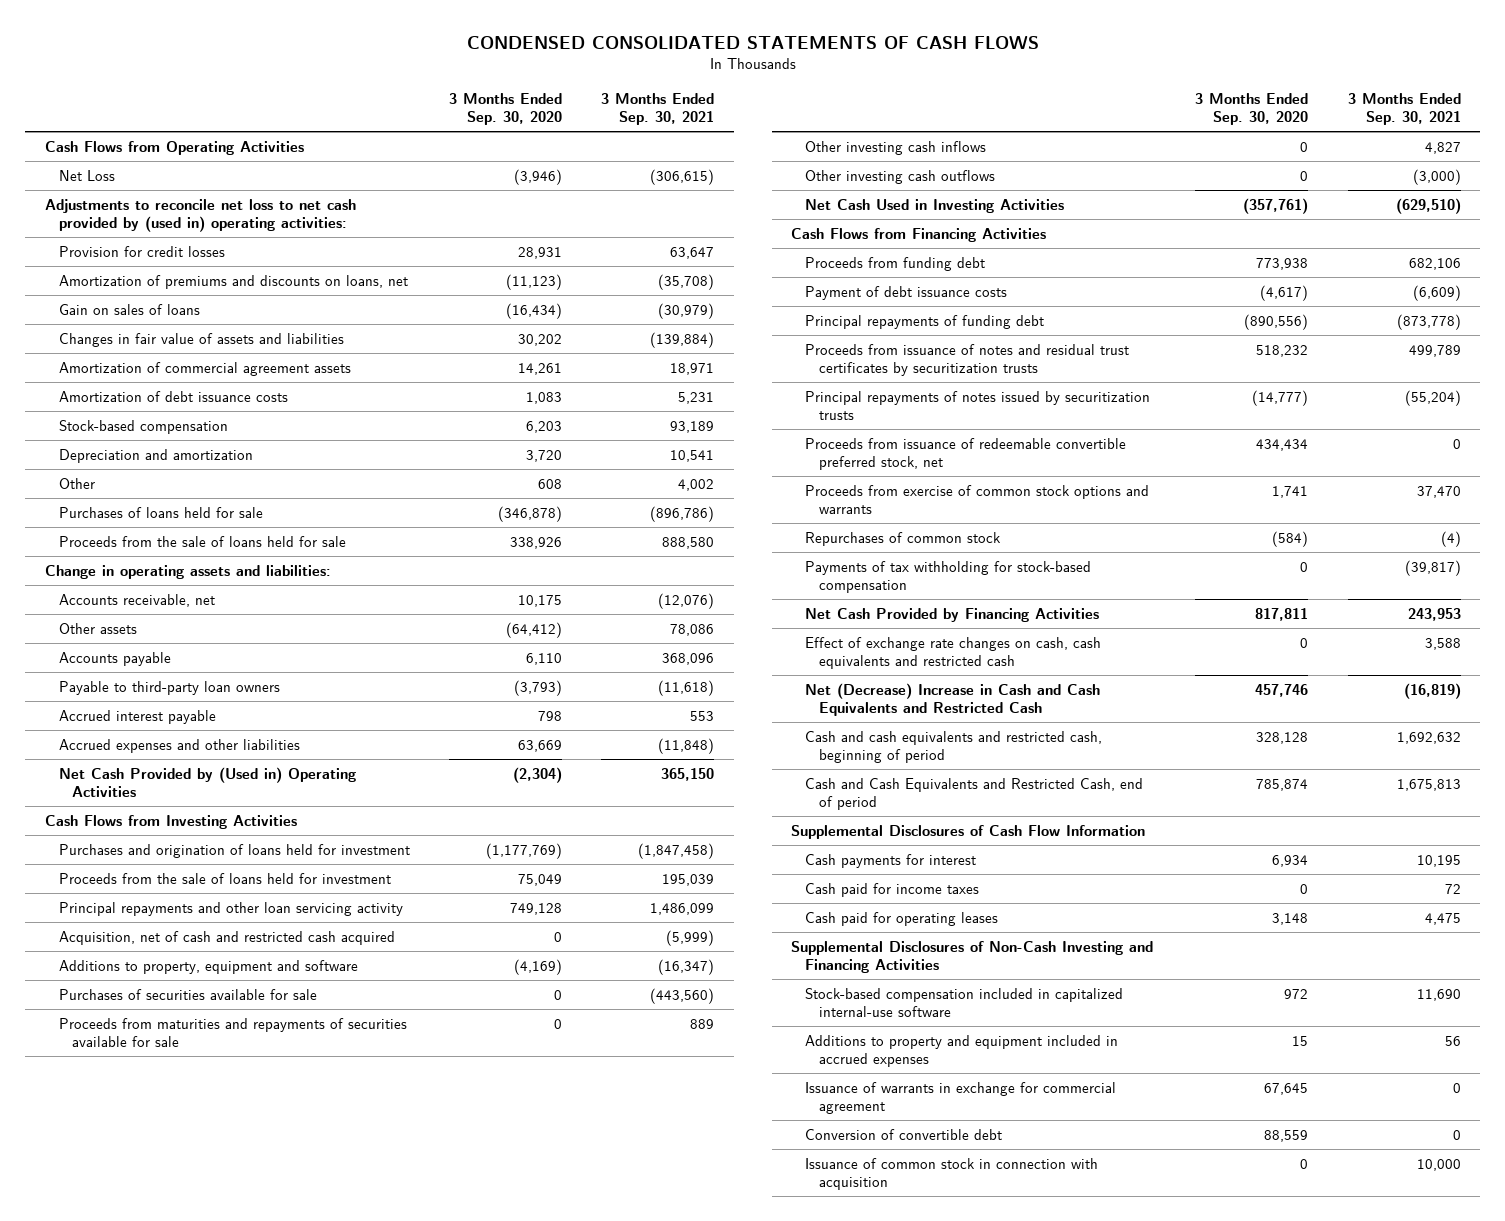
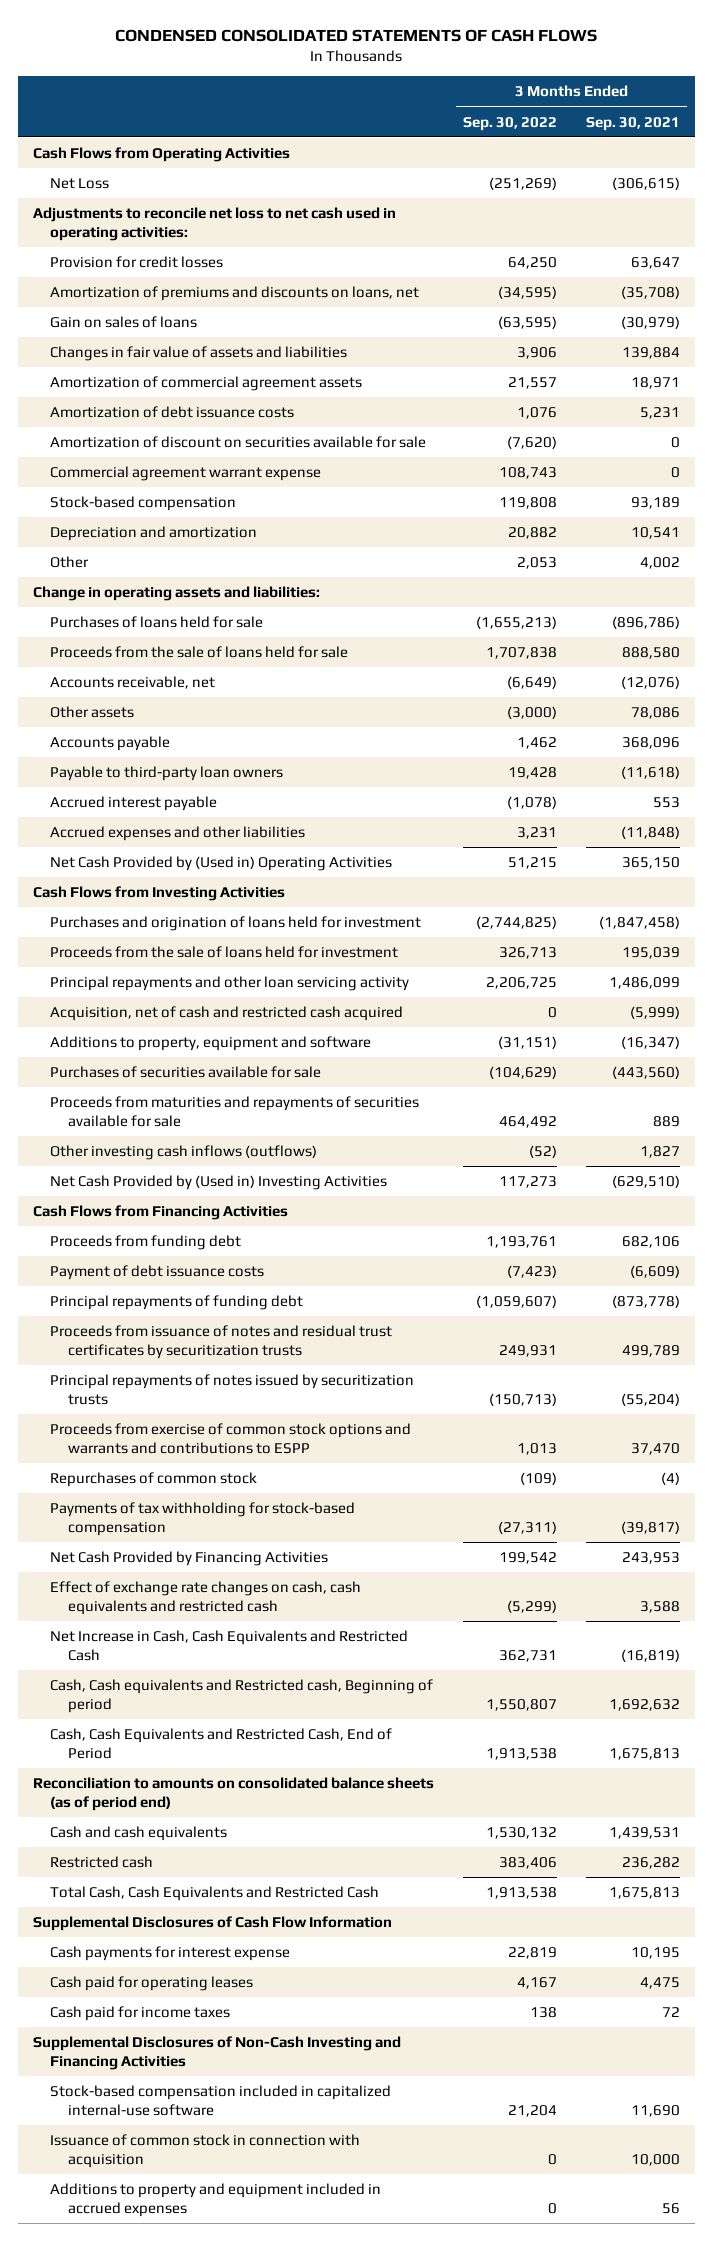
- | 3 Months Ended Sep. 30, 2020 | 3 Months Ended Sep. 30, 2021
+ | 3 Months Ended Sep. 30, 2022 | 3 Months Ended Sep. 30, 2021
- Adjustments to reconcile net loss to net cash provided by (used in) operating activities:
+ Adjustments to reconcile net loss to net cash used in operating activities:
- Changes in fair value of assets and liabilities | 30,202 | (139,884)
+ Changes in fair value of assets and liabilities | 3,906 | 139,884
+ Amortization of discount on securities available for sale | (7,620) | 0
+ Commercial agreement warrant expense | 108,743 | 0
moved up: Change in operating assets and liabilities:
- Other investing cash inflows | 0 | 4,827
- Other investing cash outflows | 0 | (3,000)
- Net Cash Used in Investing Activities | (357,761) | (629,510)
+ Other investing cash inflows (outflows) | (52) | 1,827
+ Net Cash Provided by (Used in) Investing Activities | 117,273 | (629,510)
- Proceeds from issuance of redeemable convertible preferred stock, net | 434,434 | 0
- Proceeds from exercise of common stock options and warrants | 1,741 | 37,470
+ Proceeds from exercise of common stock options and warrants and contributions to ESPP | 1,013 | 37,470
- Net (Decrease) Increase in Cash and Cash Equivalents and Restricted Cash | 457,746 | (16,819)
- Cash and cash equivalents and restricted cash, beginning of period | 328,128 | 1,692,632
- Cash and Cash Equivalents and Restricted Cash, end of period | 785,874 | 1,675,813
+ Net Increase in Cash, Cash Equivalents and Restricted Cash | 362,731 | (16,819)
+ Cash, Cash equivalents and Restricted cash, Beginning of period | 1,550,807 | 1,692,632
+ Cash, Cash Equivalents and Restricted Cash, End of Period | 1,913,538 | 1,675,813
+ Reconciliation to amounts on consolidated balance sheets (as of period end)
+ Cash and cash equivalents | 1,530,132 | 1,439,531
+ Restricted cash | 383,406 | 236,282
+ Total Cash, Cash Equivalents and Restricted Cash | 1,913,538 | 1,675,813
- Cash payments for interest | 6,934 | 10,195
+ Cash payments for interest expense | 22,819 | 10,195
moved down: Cash paid for income taxes | 138 | 72
- Issuance of warrants in exchange for commercial agreement | 67,645 | 0
- Conversion of convertible debt | 88,559 | 0
moved down: Additions to property and equipment included in accrued expenses | 0 | 56

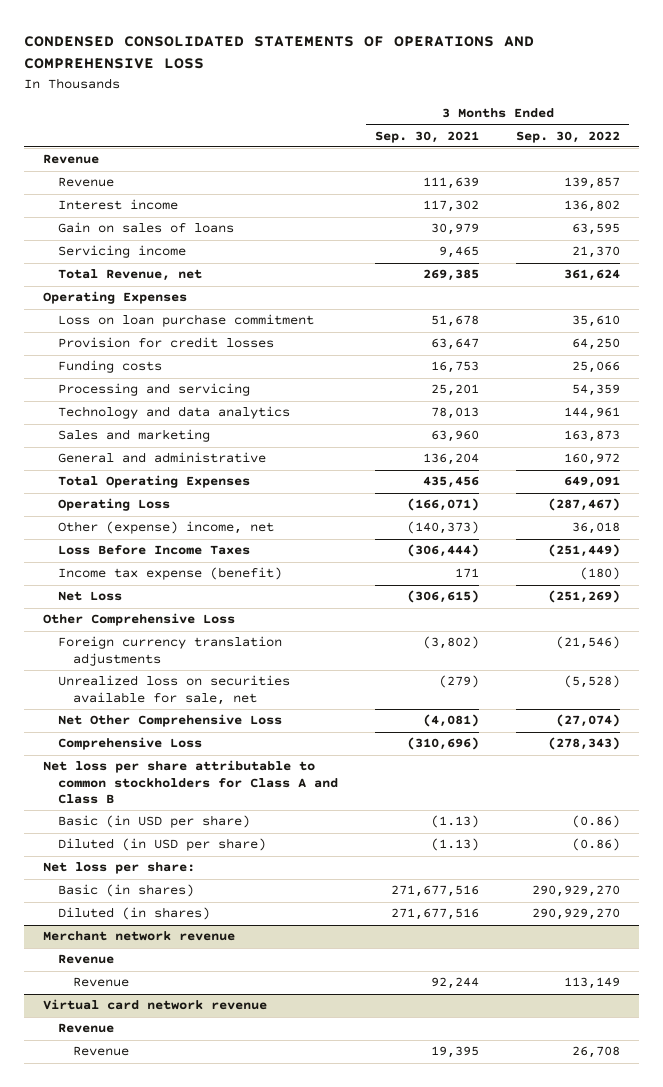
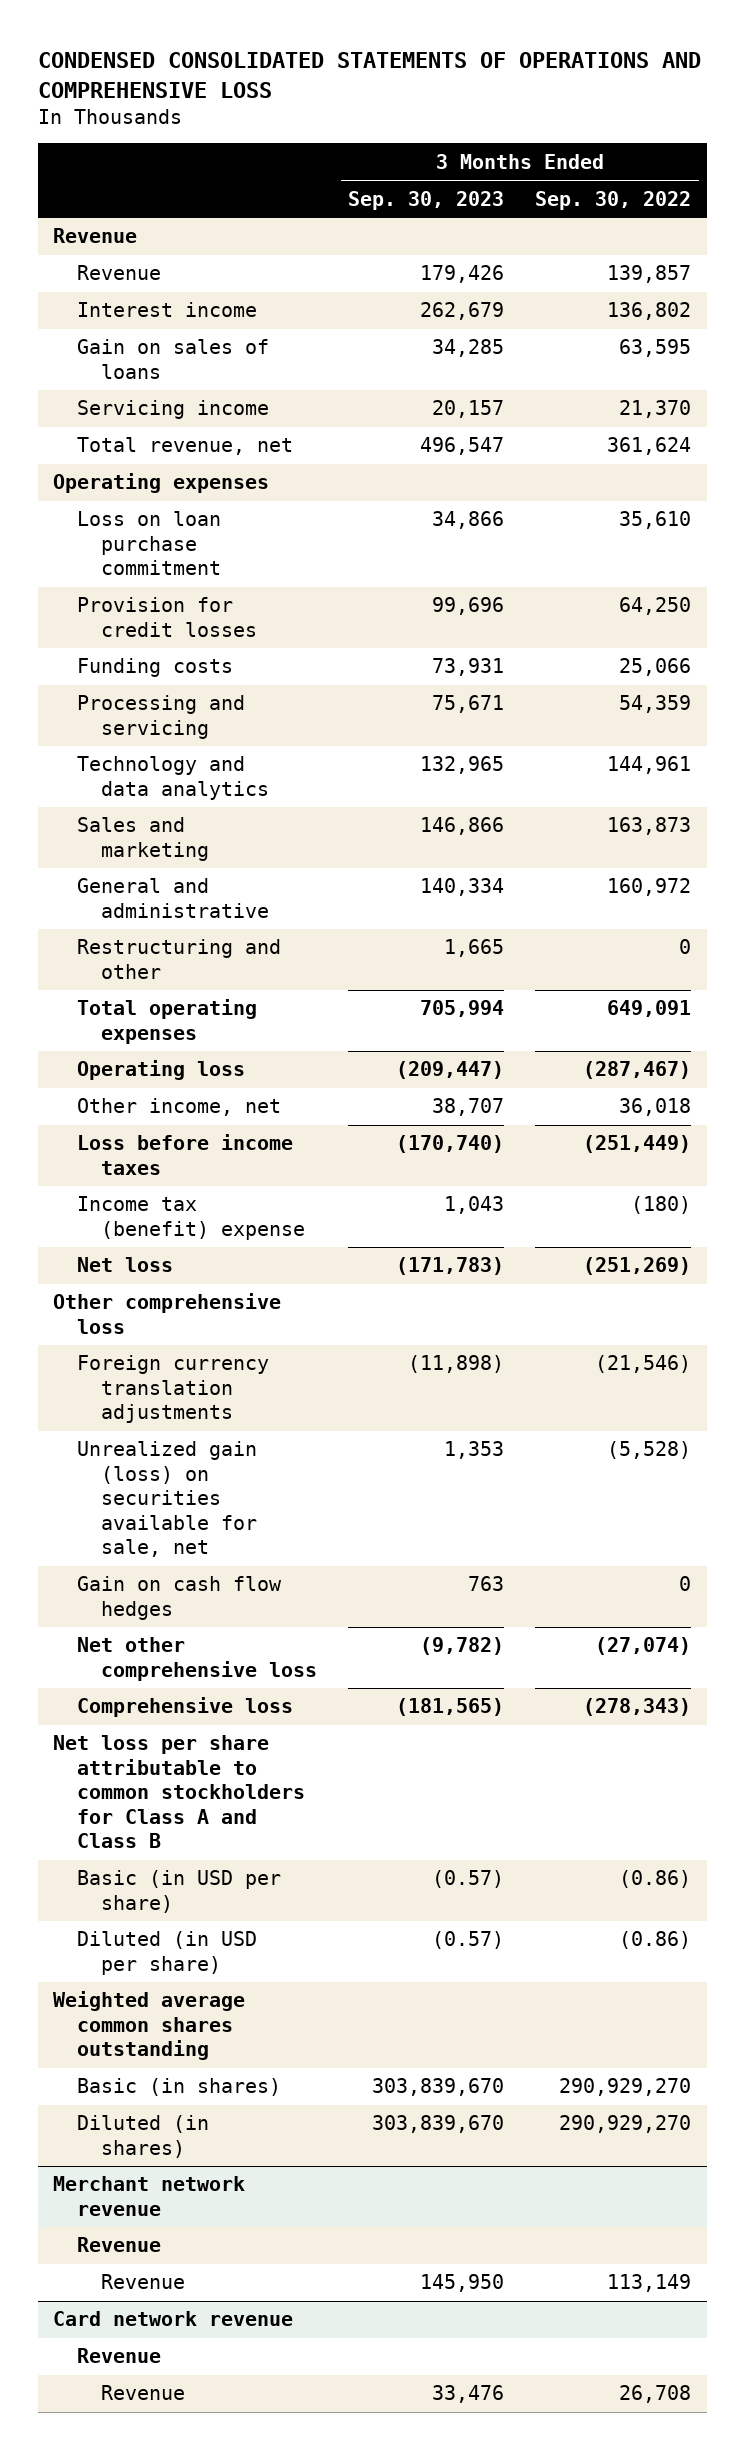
- | 3 Months Ended Sep. 30, 2021 | 3 Months Ended Sep. 30, 2022
+ | 3 Months Ended Sep. 30, 2023 | 3 Months Ended Sep. 30, 2022
- Total Revenue, net | 269,385 | 361,624
- Operating Expenses
+ Total revenue, net | 496,547 | 361,624
+ Operating expenses
- Total Operating Expenses | 435,456 | 649,091
- Operating Loss | (166,071) | (287,467)
- Other (expense) income, net | (140,373) | 36,018
- Loss Before Income Taxes | (306,444) | (251,449)
- Income tax expense (benefit) | 171 | (180)
- Net Loss | (306,615) | (251,269)
- Other Comprehensive Loss
+ Restructuring and other | 1,665 | 0
+ Total operating expenses | 705,994 | 649,091
+ Operating loss | (209,447) | (287,467)
+ Other income, net | 38,707 | 36,018
+ Loss before income taxes | (170,740) | (251,449)
+ Income tax (benefit) expense | 1,043 | (180)
+ Net loss | (171,783) | (251,269)
+ Other comprehensive loss
- Unrealized loss on securities available for sale, net | (279) | (5,528)
- Net Other Comprehensive Loss | (4,081) | (27,074)
- Comprehensive Loss | (310,696) | (278,343)
+ Unrealized gain (loss) on securities available for sale, net | 1,353 | (5,528)
+ Gain on cash flow hedges | 763 | 0
+ Net other comprehensive loss | (9,782) | (27,074)
+ Comprehensive loss | (181,565) | (278,343)
- Net loss per share:
+ Weighted average common shares outstanding
- Virtual card network revenue
+ Card network revenue

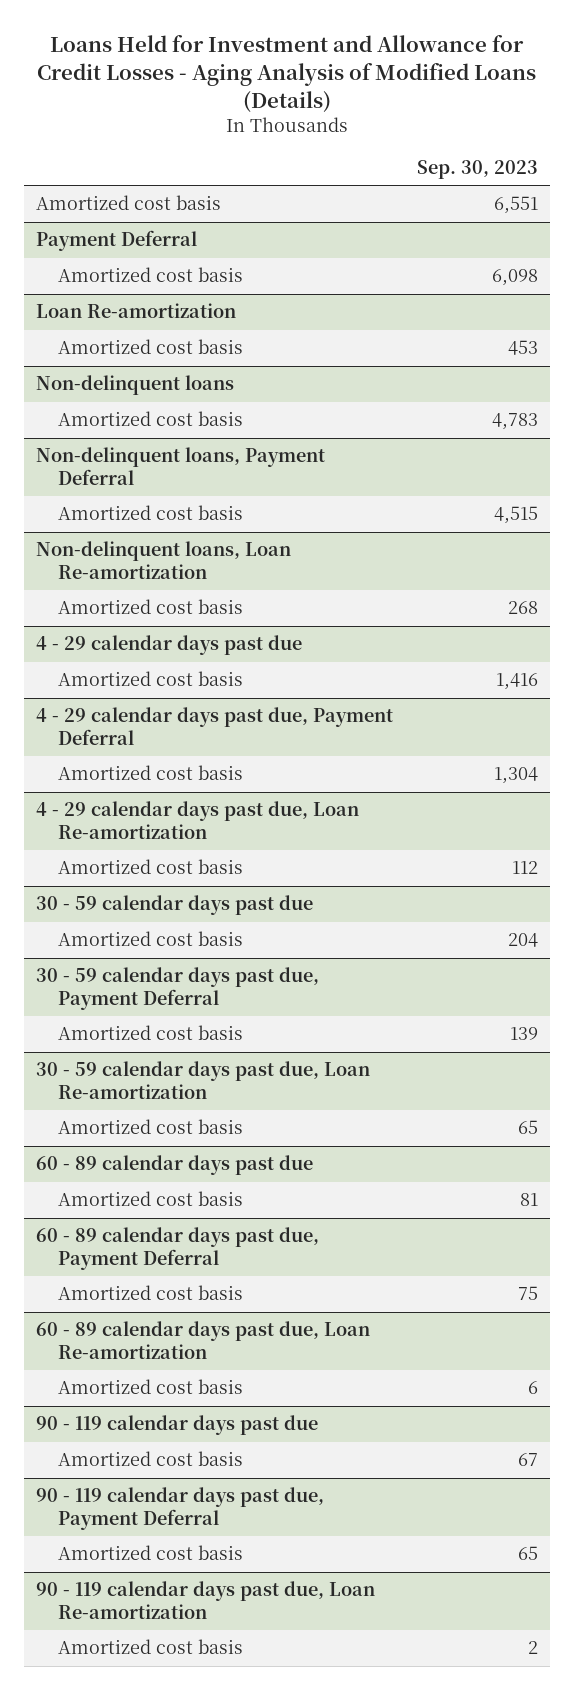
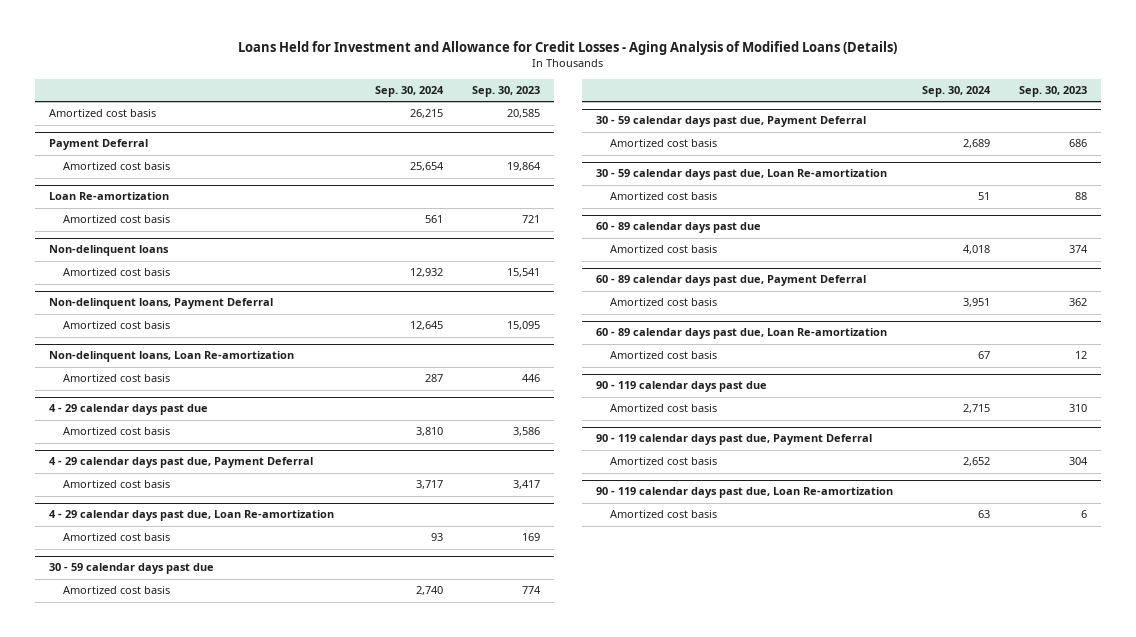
- | Sep. 30, 2023
+ | Sep. 30, 2024 | Sep. 30, 2023
- Amortized cost basis | 6,551
+ Amortized cost basis | 26,215 | 20,585
@ Payment Deferral
- Amortized cost basis | 6,098
+ Amortized cost basis | 25,654 | 19,864
@ Loan Re-amortization
- Amortized cost basis | 453
+ Amortized cost basis | 561 | 721
@ Non-delinquent loans
- Amortized cost basis | 4,783
+ Amortized cost basis | 12,932 | 15,541
@ Non-delinquent loans, Payment Deferral
- Amortized cost basis | 4,515
+ Amortized cost basis | 12,645 | 15,095
@ Non-delinquent loans, Loan Re-amortization
- Amortized cost basis | 268
+ Amortized cost basis | 287 | 446
@ 4 - 29 calendar days past due
- Amortized cost basis | 1,416
+ Amortized cost basis | 3,810 | 3,586
@ 4 - 29 calendar days past due, Payment Deferral
- Amortized cost basis | 1,304
+ Amortized cost basis | 3,717 | 3,417
@ 4 - 29 calendar days past due, Loan Re-amortization
- Amortized cost basis | 112
+ Amortized cost basis | 93 | 169
@ 30 - 59 calendar days past due
- Amortized cost basis | 204
+ Amortized cost basis | 2,740 | 774
@ 30 - 59 calendar days past due, Payment Deferral
- Amortized cost basis | 139
+ Amortized cost basis | 2,689 | 686
@ 30 - 59 calendar days past due, Loan Re-amortization
- Amortized cost basis | 65
+ Amortized cost basis | 51 | 88
@ 60 - 89 calendar days past due
- Amortized cost basis | 81
+ Amortized cost basis | 4,018 | 374
@ 60 - 89 calendar days past due, Payment Deferral
- Amortized cost basis | 75
+ Amortized cost basis | 3,951 | 362
@ 60 - 89 calendar days past due, Loan Re-amortization
- Amortized cost basis | 6
+ Amortized cost basis | 67 | 12
@ 90 - 119 calendar days past due
- Amortized cost basis | 67
+ Amortized cost basis | 2,715 | 310
@ 90 - 119 calendar days past due, Payment Deferral
- Amortized cost basis | 65
+ Amortized cost basis | 2,652 | 304
@ 90 - 119 calendar days past due, Loan Re-amortization
- Amortized cost basis | 2
+ Amortized cost basis | 63 | 6

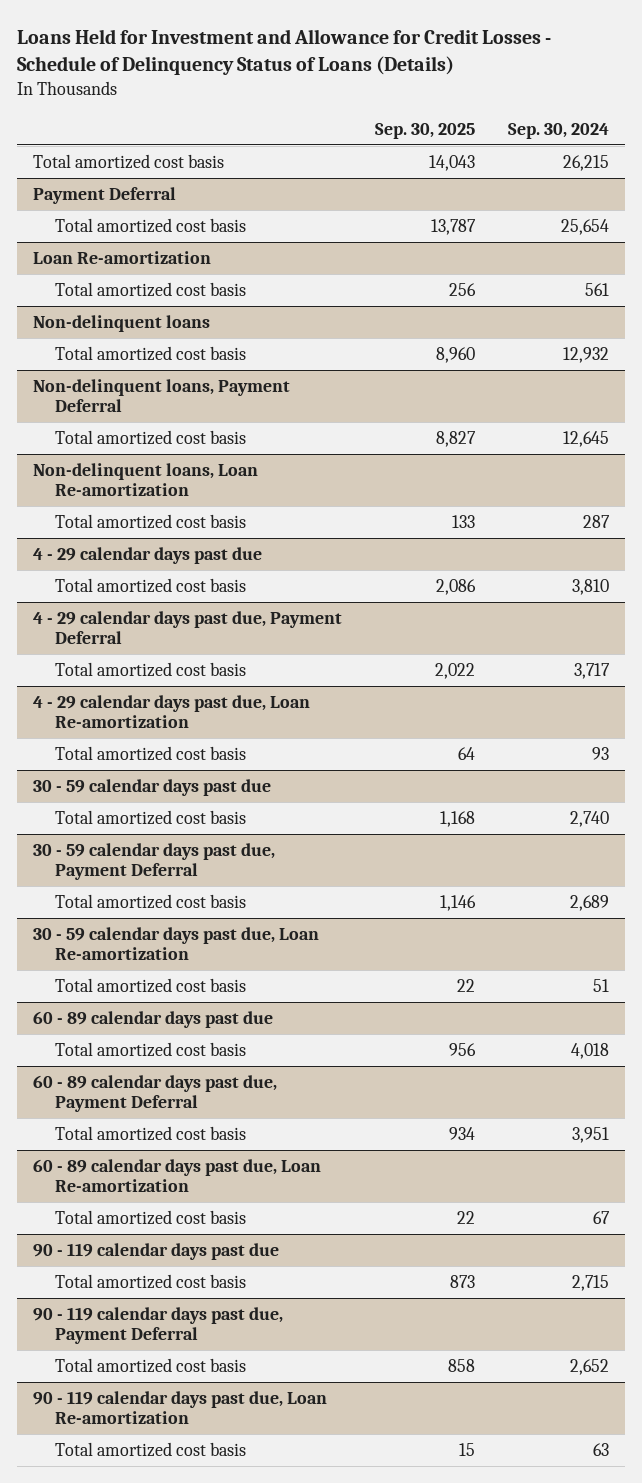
- Loans Held for Investment and Allowance for Credit Losses - Aging Analysis of Modified Loans (Details)
+ Loans Held for Investment and Allowance for Credit Losses - Schedule of Delinquency Status of Loans (Details)
- | Sep. 30, 2024 | Sep. 30, 2023
+ | Sep. 30, 2025 | Sep. 30, 2024
- Amortized cost basis | 26,215 | 20,585
+ Total amortized cost basis | 14,043 | 26,215
@ Payment Deferral
- Amortized cost basis | 25,654 | 19,864
+ Total amortized cost basis | 13,787 | 25,654
@ Loan Re-amortization
- Amortized cost basis | 561 | 721
+ Total amortized cost basis | 256 | 561
@ Non-delinquent loans
- Amortized cost basis | 12,932 | 15,541
+ Total amortized cost basis | 8,960 | 12,932
@ Non-delinquent loans, Payment Deferral
- Amortized cost basis | 12,645 | 15,095
+ Total amortized cost basis | 8,827 | 12,645
@ Non-delinquent loans, Loan Re-amortization
- Amortized cost basis | 287 | 446
+ Total amortized cost basis | 133 | 287
@ 4 - 29 calendar days past due
- Amortized cost basis | 3,810 | 3,586
+ Total amortized cost basis | 2,086 | 3,810
@ 4 - 29 calendar days past due, Payment Deferral
- Amortized cost basis | 3,717 | 3,417
+ Total amortized cost basis | 2,022 | 3,717
@ 4 - 29 calendar days past due, Loan Re-amortization
- Amortized cost basis | 93 | 169
+ Total amortized cost basis | 64 | 93
@ 30 - 59 calendar days past due
- Amortized cost basis | 2,740 | 774
+ Total amortized cost basis | 1,168 | 2,740
@ 30 - 59 calendar days past due, Payment Deferral
- Amortized cost basis | 2,689 | 686
+ Total amortized cost basis | 1,146 | 2,689
@ 30 - 59 calendar days past due, Loan Re-amortization
- Amortized cost basis | 51 | 88
+ Total amortized cost basis | 22 | 51
@ 60 - 89 calendar days past due
- Amortized cost basis | 4,018 | 374
+ Total amortized cost basis | 956 | 4,018
@ 60 - 89 calendar days past due, Payment Deferral
- Amortized cost basis | 3,951 | 362
+ Total amortized cost basis | 934 | 3,951
@ 60 - 89 calendar days past due, Loan Re-amortization
- Amortized cost basis | 67 | 12
+ Total amortized cost basis | 22 | 67
@ 90 - 119 calendar days past due
- Amortized cost basis | 2,715 | 310
+ Total amortized cost basis | 873 | 2,715
@ 90 - 119 calendar days past due, Payment Deferral
- Amortized cost basis | 2,652 | 304
+ Total amortized cost basis | 858 | 2,652
@ 90 - 119 calendar days past due, Loan Re-amortization
- Amortized cost basis | 63 | 6
+ Total amortized cost basis | 15 | 63

